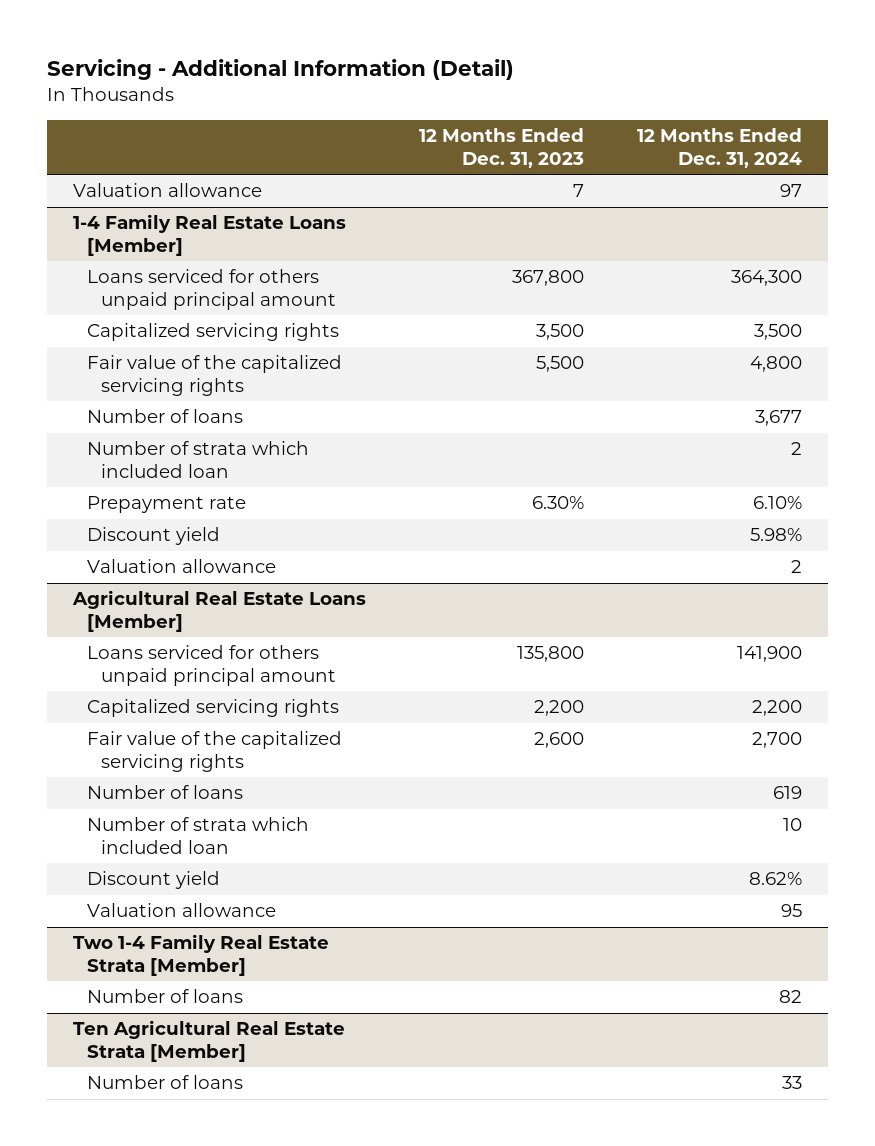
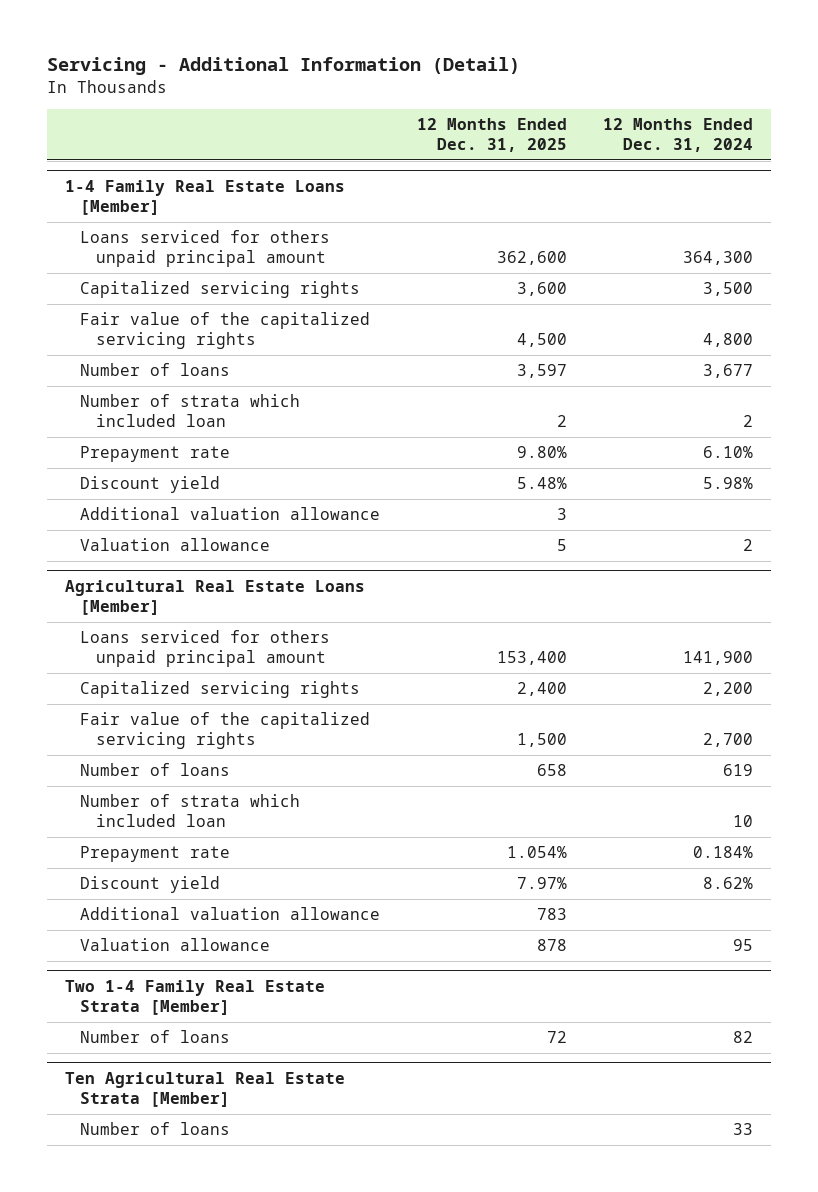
- | 12 Months Ended Dec. 31, 2023 | 12 Months Ended Dec. 31, 2024
+ | 12 Months Ended Dec. 31, 2025 | 12 Months Ended Dec. 31, 2024
- Valuation allowance | 7 | 97
@ 1-4 Family Real Estate Loans [Member]
+ Additional valuation allowance | 3 |
@ Agricultural Real Estate Loans [Member]
+ Prepayment rate | 1.054% | 0.184%
+ Additional valuation allowance | 783 |

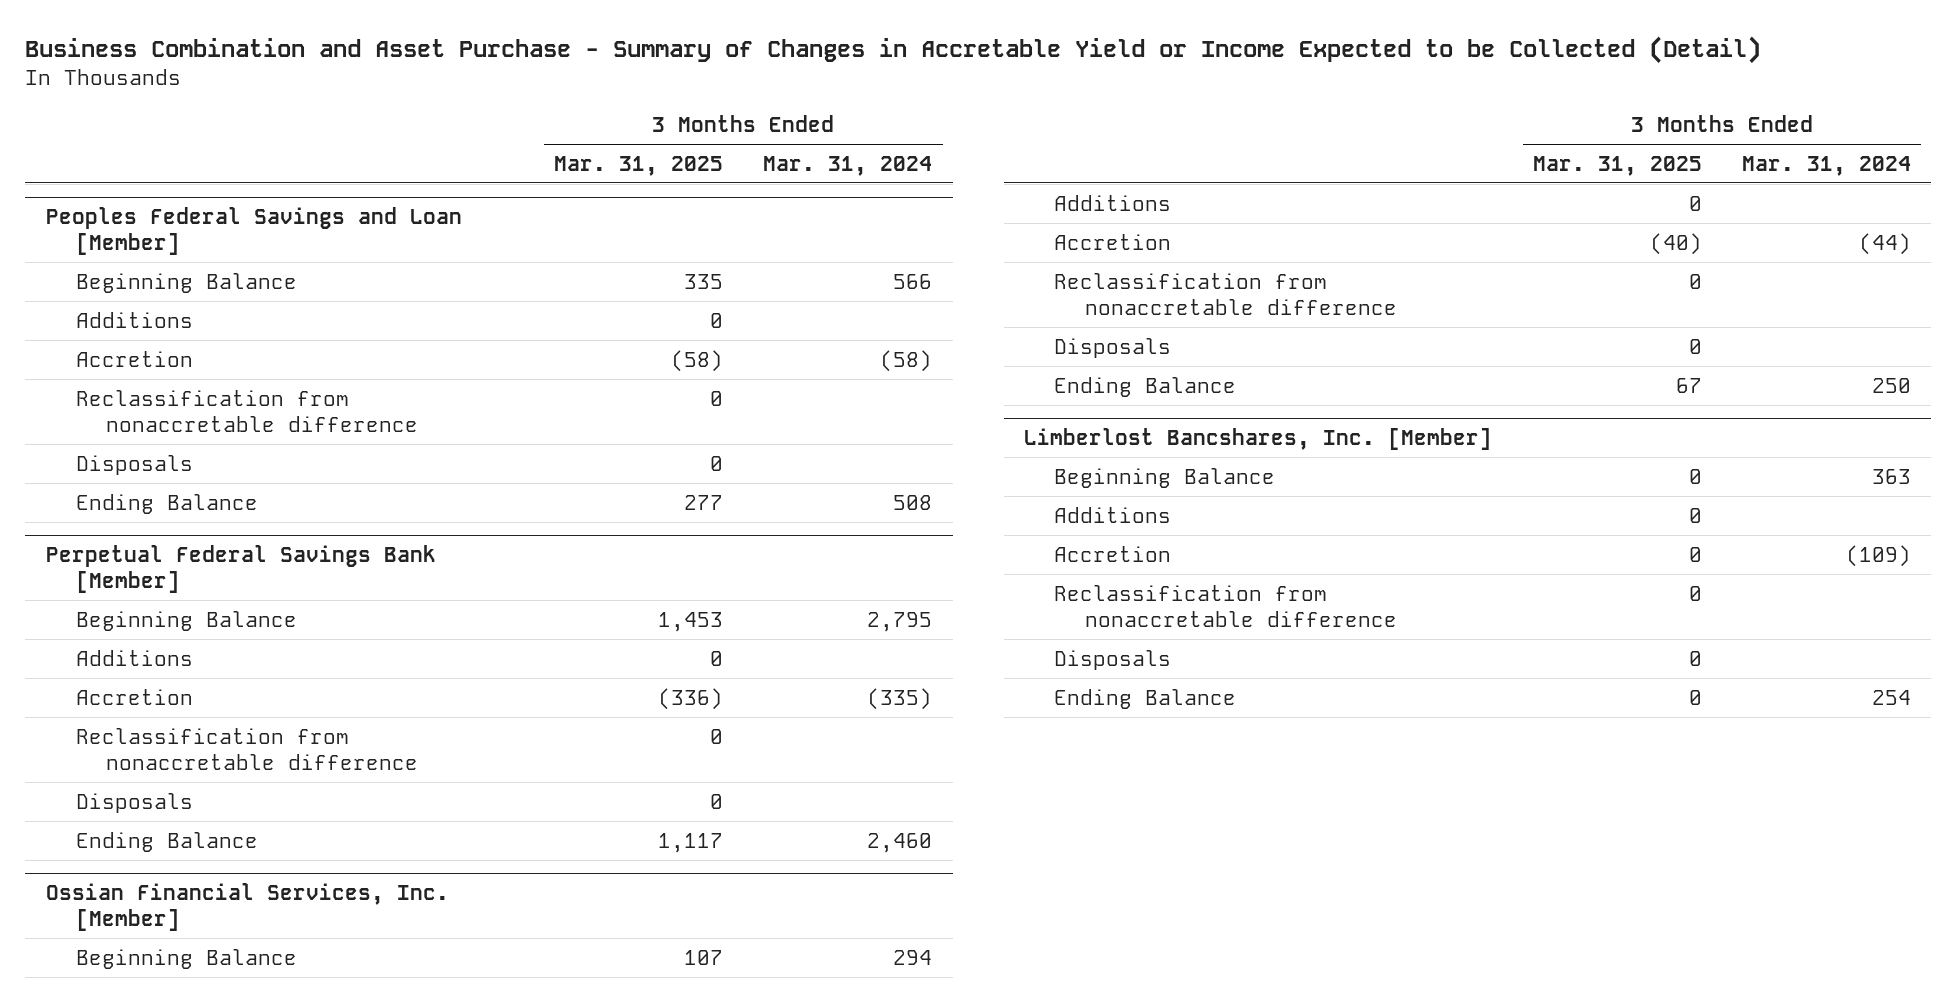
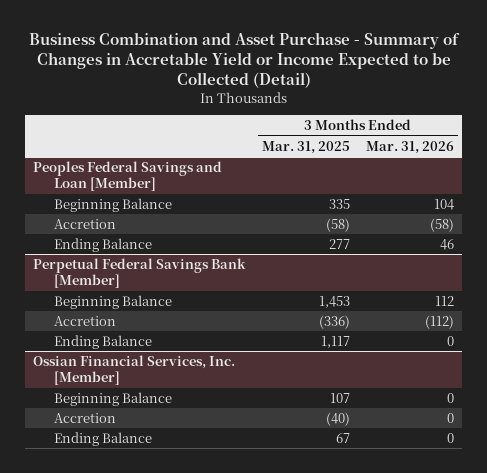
- | 3 Months Ended Mar. 31, 2025 | 3 Months Ended Mar. 31, 2024
+ | 3 Months Ended Mar. 31, 2025 | 3 Months Ended Mar. 31, 2026
@ Peoples Federal Savings and Loan [Member]
- Additions | 0 |
- Reclassification from nonaccretable difference | 0 |
- Disposals | 0 |
@ Perpetual Federal Savings Bank [Member]
- Additions | 0 |
- Reclassification from nonaccretable difference | 0 |
- Disposals | 0 |
@ Ossian Financial Services, Inc. [Member]
- Additions | 0 |
- Reclassification from nonaccretable difference | 0 |
- Disposals | 0 |
- Limberlost Bancshares, Inc. [Member]
- Beginning Balance | 0 | 363
- Additions | 0 |
- Accretion | 0 | (109)
- Reclassification from nonaccretable difference | 0 |
- Disposals | 0 |
- Ending Balance | 0 | 254

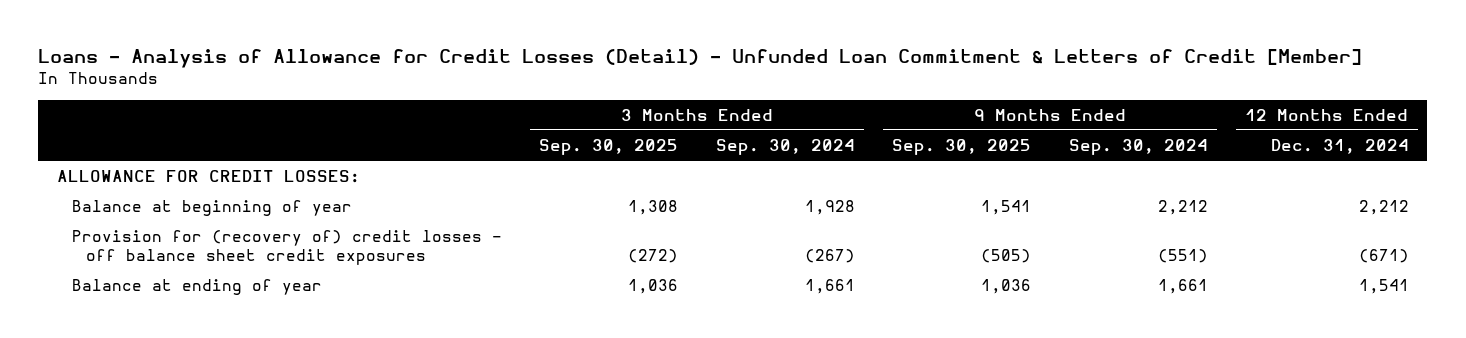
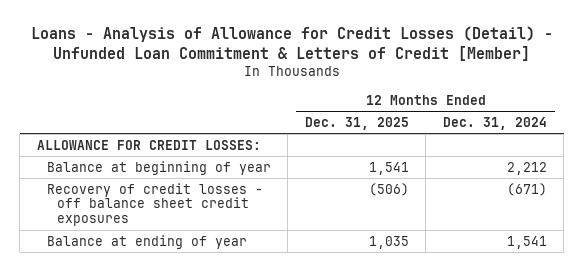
- | 3 Months Ended Sep. 30, 2025 | 3 Months Ended Sep. 30, 2024 | 9 Months Ended Sep. 30, 2025 | 9 Months Ended Sep. 30, 2024 | 12 Months Ended Dec. 31, 2024
+ | 12 Months Ended Dec. 31, 2025 | 12 Months Ended Dec. 31, 2024
- Provision for (recovery of) credit losses - off balance sheet credit exposures | (272) | (267) | (505) | (551) | (671)
+ Recovery of credit losses - off balance sheet credit exposures | (506) | (671)

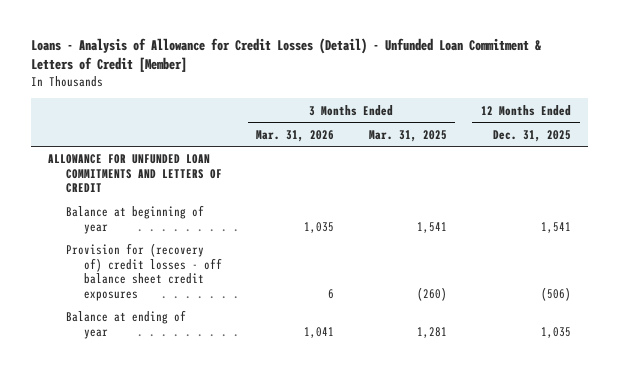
- | 12 Months Ended Dec. 31, 2025 | 12 Months Ended Dec. 31, 2024
+ | 3 Months Ended Mar. 31, 2026 | 3 Months Ended Mar. 31, 2025 | 12 Months Ended Dec. 31, 2025
- ALLOWANCE FOR CREDIT LOSSES:
+ ALLOWANCE FOR UNFUNDED LOAN COMMITMENTS AND LETTERS OF CREDIT
- Recovery of credit losses - off balance sheet credit exposures | (506) | (671)
+ Provision for (recovery of) credit losses - off balance sheet credit exposures | 6 | (260) | (506)

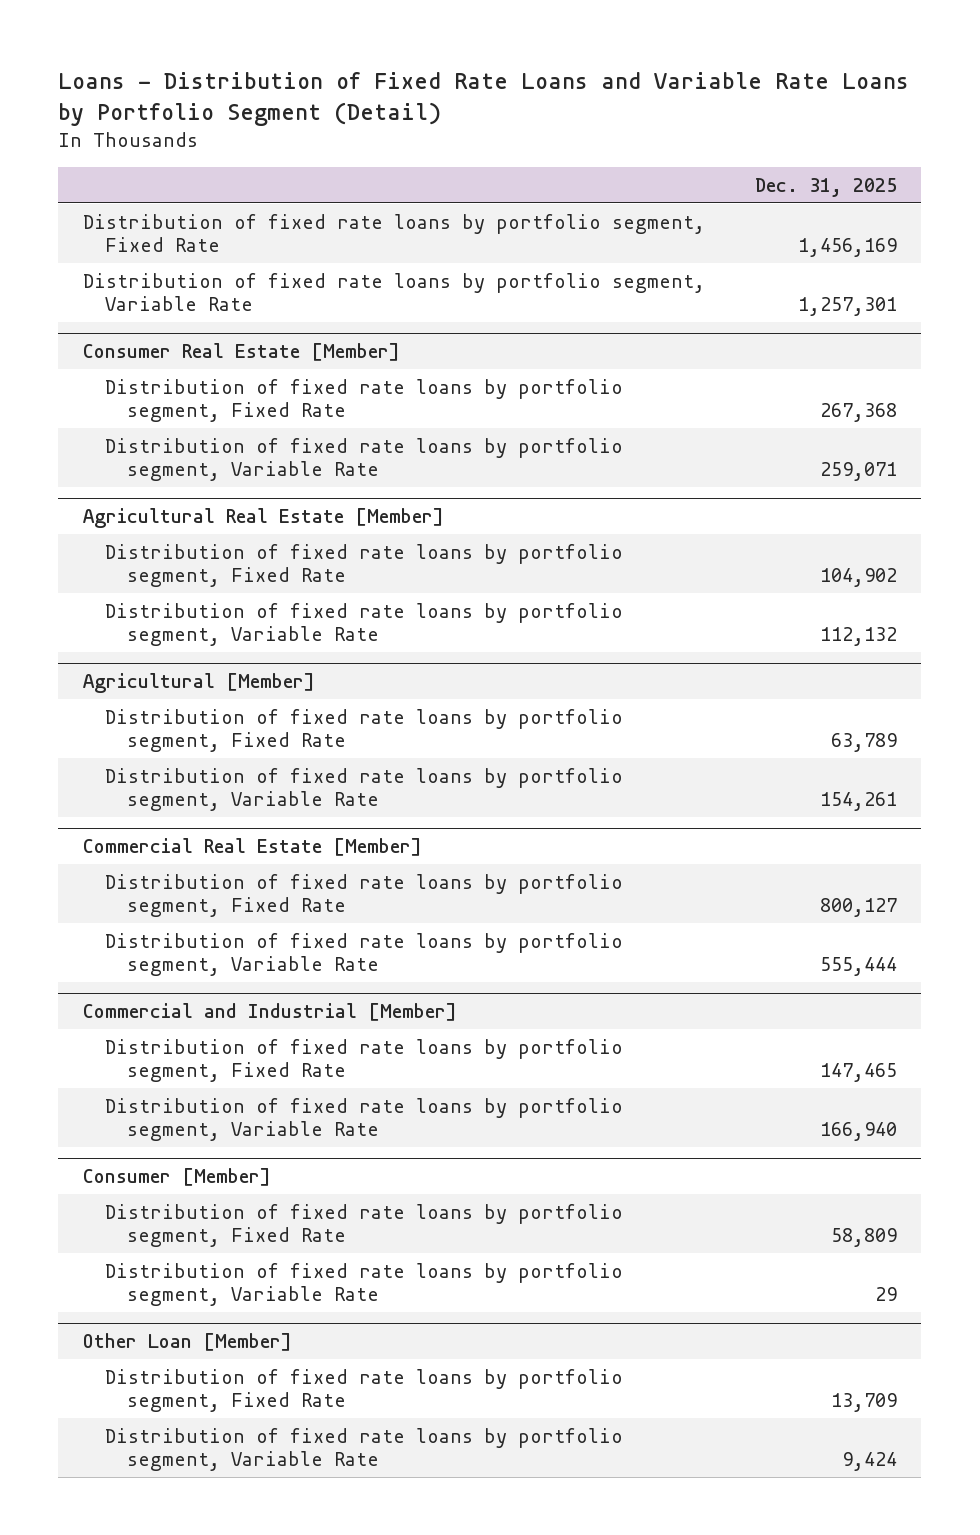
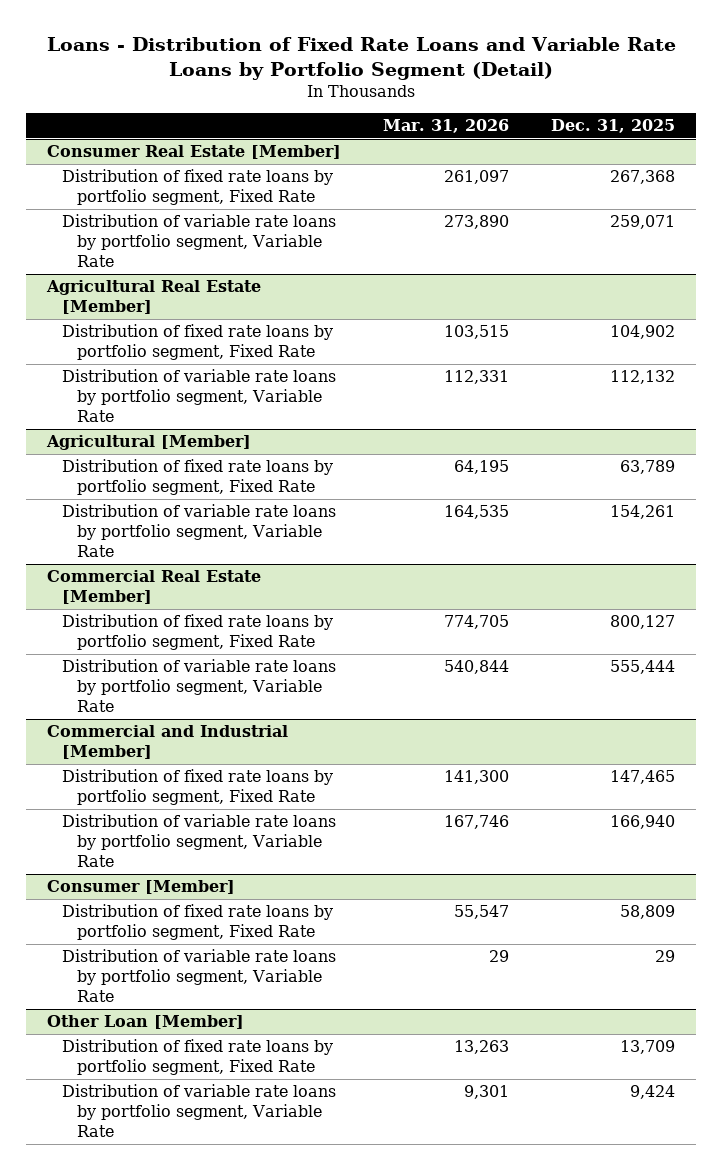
- | Dec. 31, 2025
+ | Mar. 31, 2026 | Dec. 31, 2025
- Distribution of fixed rate loans by portfolio segment, Fixed Rate | 1,456,169
- Distribution of fixed rate loans by portfolio segment, Variable Rate | 1,257,301
@ Consumer Real Estate [Member]
- Distribution of fixed rate loans by portfolio segment, Variable Rate | 259,071
+ Distribution of variable rate loans by portfolio segment, Variable Rate | 273,890 | 259,071
@ Agricultural Real Estate [Member]
- Distribution of fixed rate loans by portfolio segment, Variable Rate | 112,132
+ Distribution of variable rate loans by portfolio segment, Variable Rate | 112,331 | 112,132
@ Agricultural [Member]
- Distribution of fixed rate loans by portfolio segment, Variable Rate | 154,261
+ Distribution of variable rate loans by portfolio segment, Variable Rate | 164,535 | 154,261
@ Commercial Real Estate [Member]
- Distribution of fixed rate loans by portfolio segment, Variable Rate | 555,444
+ Distribution of variable rate loans by portfolio segment, Variable Rate | 540,844 | 555,444
@ Commercial and Industrial [Member]
- Distribution of fixed rate loans by portfolio segment, Variable Rate | 166,940
+ Distribution of variable rate loans by portfolio segment, Variable Rate | 167,746 | 166,940
@ Consumer [Member]
- Distribution of fixed rate loans by portfolio segment, Variable Rate | 29
+ Distribution of variable rate loans by portfolio segment, Variable Rate | 29 | 29
@ Other Loan [Member]
- Distribution of fixed rate loans by portfolio segment, Variable Rate | 9,424
+ Distribution of variable rate loans by portfolio segment, Variable Rate | 9,301 | 9,424

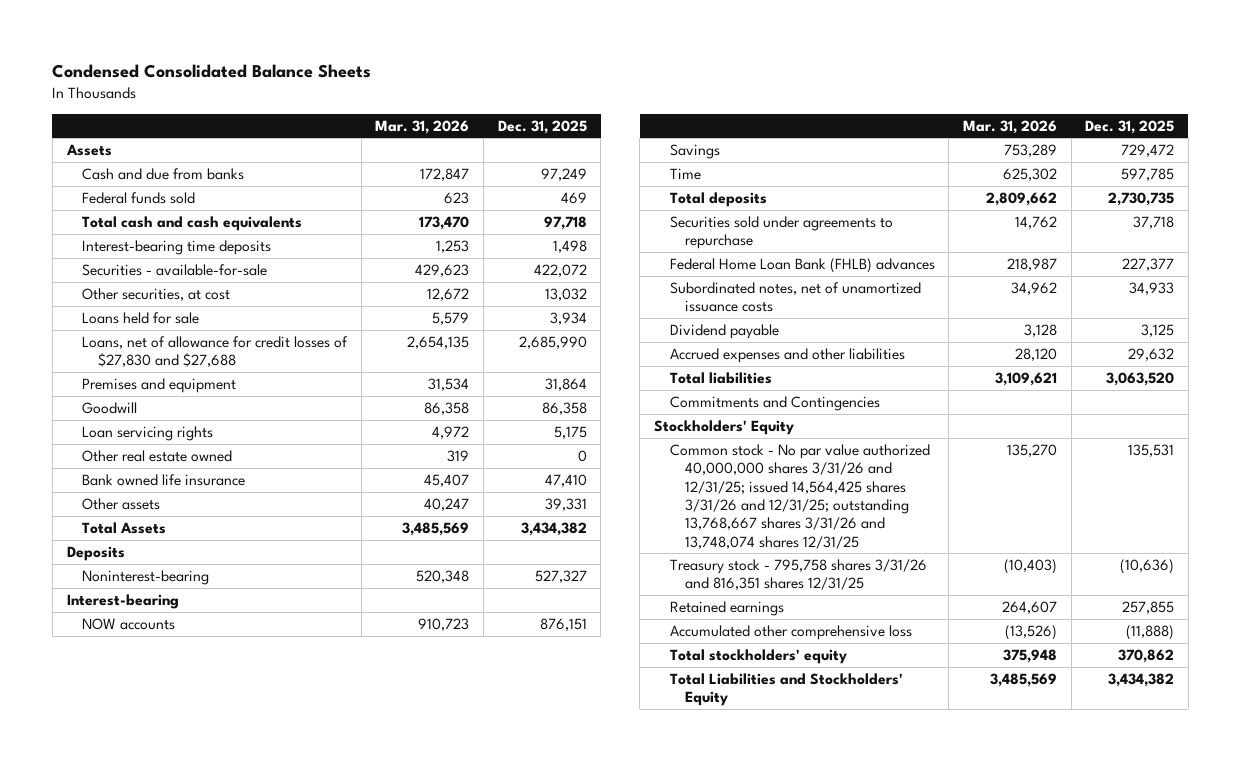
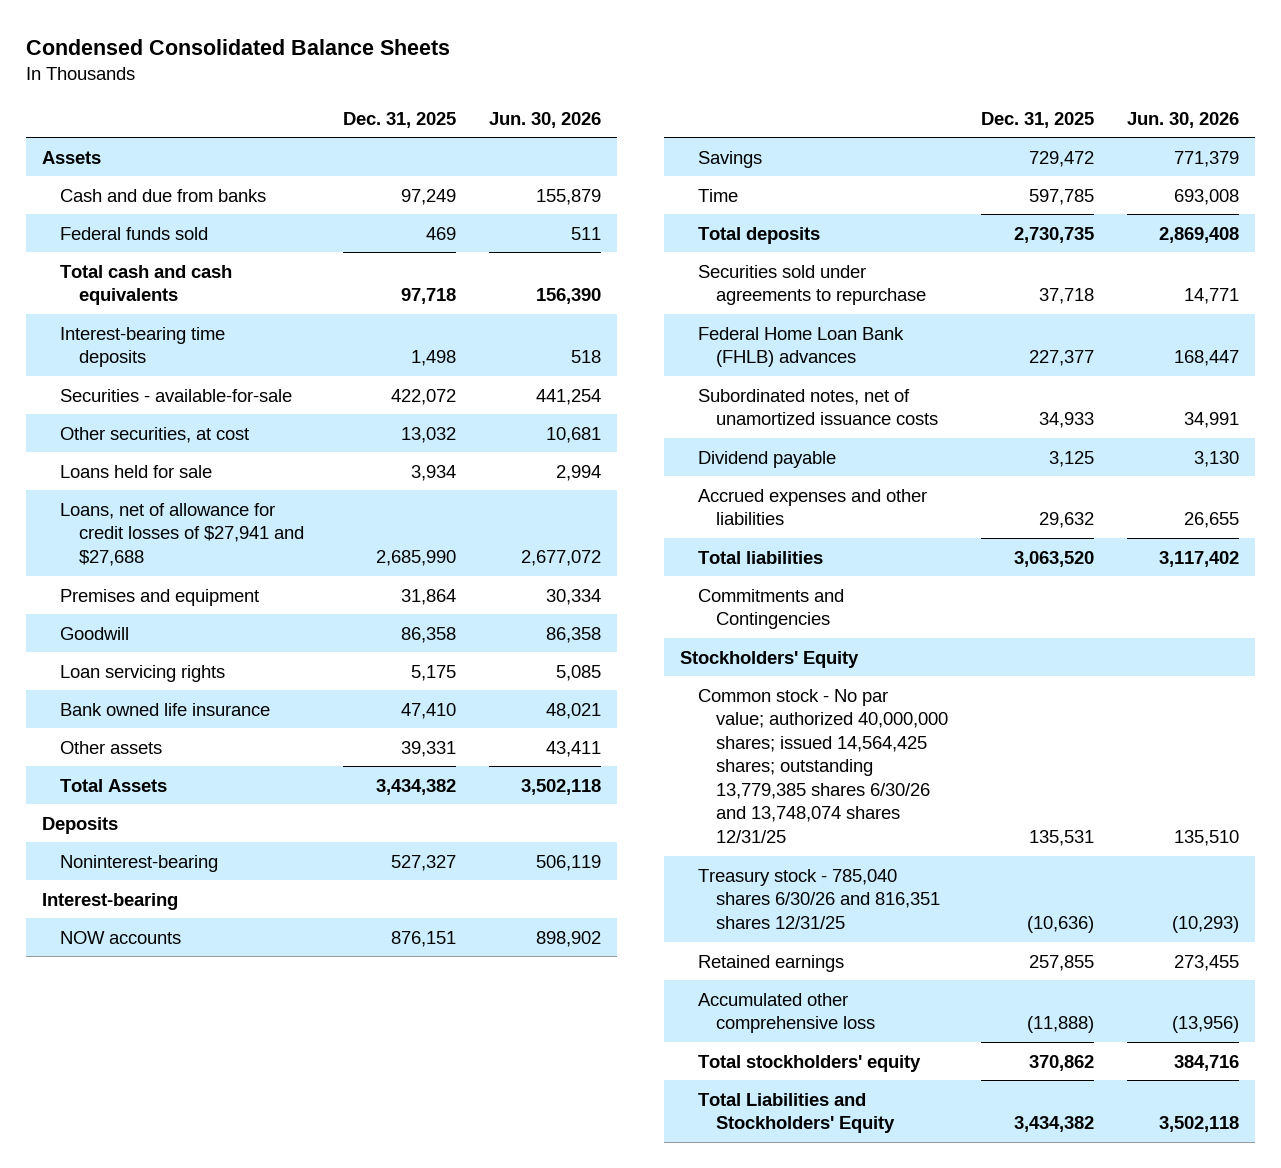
- | Mar. 31, 2026 | Dec. 31, 2025
+ | Dec. 31, 2025 | Jun. 30, 2026
- Loans, net of allowance for credit losses of $27,830 and $27,688 | 2,654,135 | 2,685,990
+ Loans, net of allowance for credit losses of $27,941 and $27,688 | 2,685,990 | 2,677,072
- Other real estate owned | 319 | 0
- Common stock - No par value authorized 40,000,000 shares 3/31/26 and 12/31/25; issued 14,564,425 shares 3/31/26 and 12/31/25; outstanding 13,768,667 shares 3/31/26 and 13,748,074 shares 12/31/25 | 135,270 | 135,531
- Treasury stock - 795,758 shares 3/31/26 and 816,351 shares 12/31/25 | (10,403) | (10,636)
+ Common stock - No par value; authorized 40,000,000 shares; issued 14,564,425 shares; outstanding 13,779,385 shares 6/30/26 and 13,748,074 shares 12/31/25 | 135,531 | 135,510
+ Treasury stock - 785,040 shares 6/30/26 and 816,351 shares 12/31/25 | (10,636) | (10,293)

